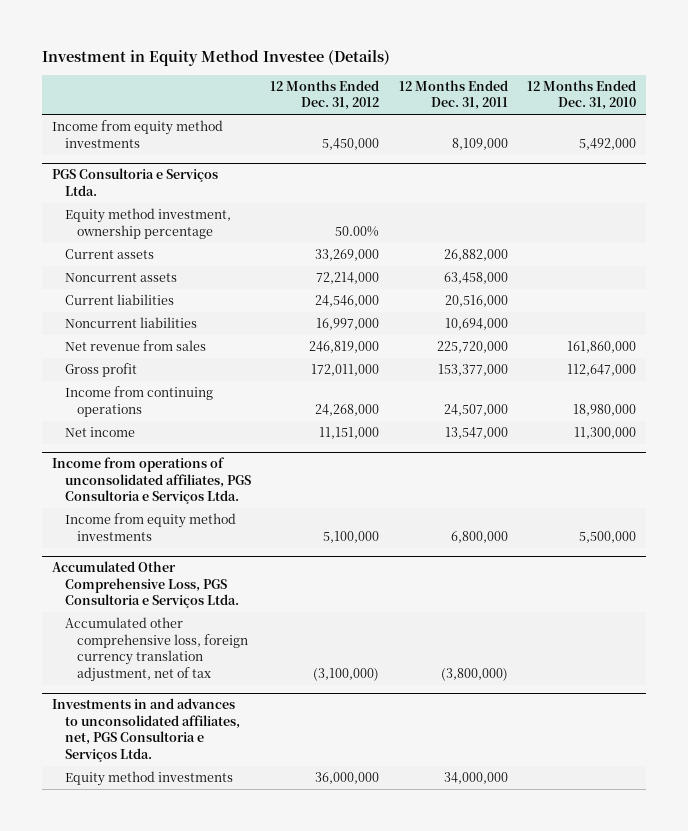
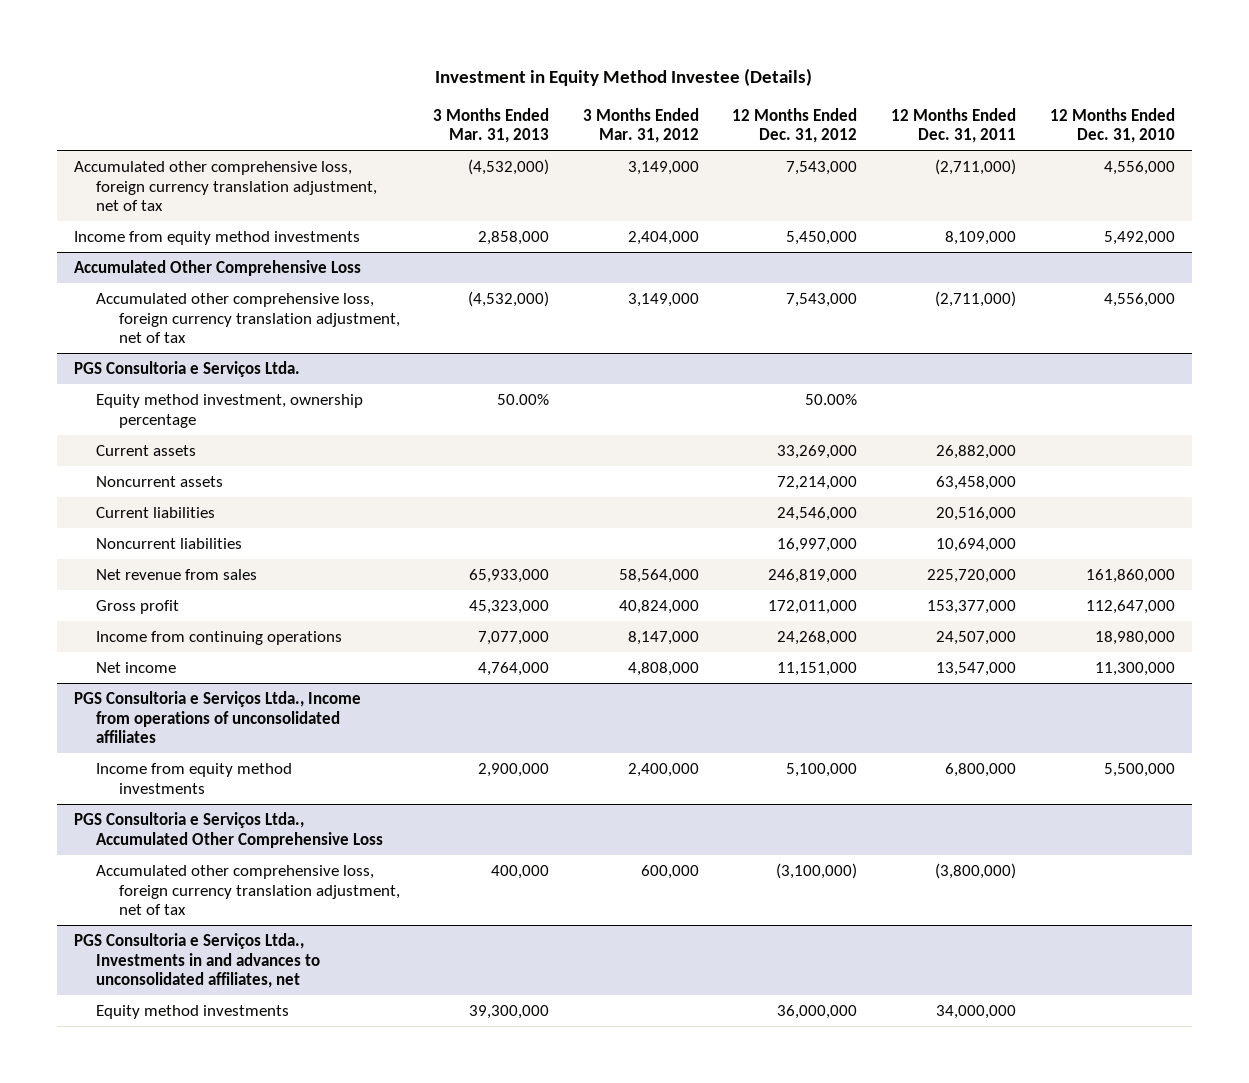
- | 12 Months Ended Dec. 31, 2012 | 12 Months Ended Dec. 31, 2011 | 12 Months Ended Dec. 31, 2010
+ | 3 Months Ended Mar. 31, 2013 | 3 Months Ended Mar. 31, 2012 | 12 Months Ended Dec. 31, 2012 | 12 Months Ended Dec. 31, 2011 | 12 Months Ended Dec. 31, 2010
+ Accumulated other comprehensive loss, foreign currency translation adjustment, net of tax | (4,532,000) | 3,149,000 | 7,543,000 | (2,711,000) | 4,556,000
+ Accumulated Other Comprehensive Loss
+ Accumulated other comprehensive loss, foreign currency translation adjustment, net of tax | (4,532,000) | 3,149,000 | 7,543,000 | (2,711,000) | 4,556,000
- Income from operations of unconsolidated affiliates, PGS Consultoria e Serviços Ltda.
+ PGS Consultoria e Serviços Ltda., Income from operations of unconsolidated affiliates
- Accumulated Other Comprehensive Loss, PGS Consultoria e Serviços Ltda.
+ PGS Consultoria e Serviços Ltda., Accumulated Other Comprehensive Loss
- Investments in and advances to unconsolidated affiliates, net, PGS Consultoria e Serviços Ltda.
+ PGS Consultoria e Serviços Ltda., Investments in and advances to unconsolidated affiliates, net

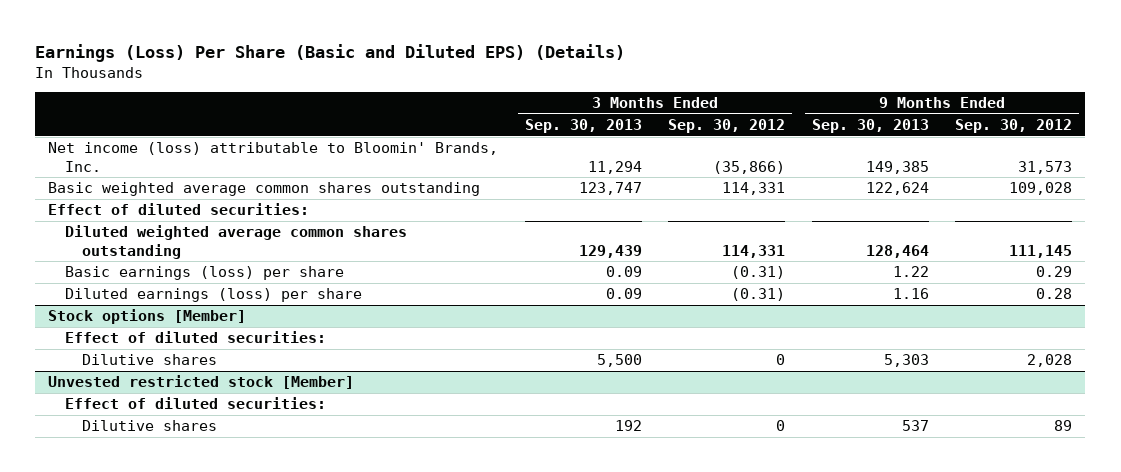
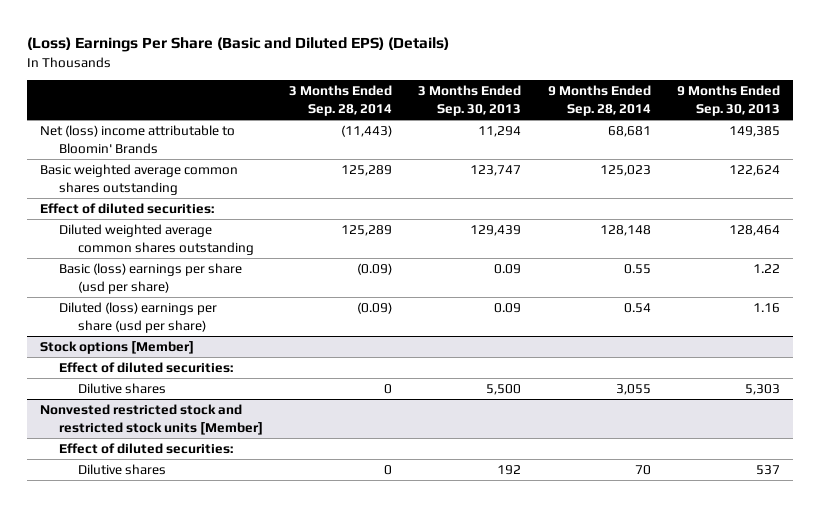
- Earnings (Loss) Per Share (Basic and Diluted EPS) (Details)
+ (Loss) Earnings Per Share (Basic and Diluted EPS) (Details)
- | 3 Months Ended Sep. 30, 2013 | 3 Months Ended Sep. 30, 2012 | 9 Months Ended Sep. 30, 2013 | 9 Months Ended Sep. 30, 2012
+ | 3 Months Ended Sep. 28, 2014 | 3 Months Ended Sep. 30, 2013 | 9 Months Ended Sep. 28, 2014 | 9 Months Ended Sep. 30, 2013
- Net income (loss) attributable to Bloomin' Brands, Inc. | 11,294 | (35,866) | 149,385 | 31,573
+ Net (loss) income attributable to Bloomin' Brands | (11,443) | 11,294 | 68,681 | 149,385
- Basic earnings (loss) per share | 0.09 | (0.31) | 1.22 | 0.29
- Diluted earnings (loss) per share | 0.09 | (0.31) | 1.16 | 0.28
+ Basic (loss) earnings per share (usd per share) | (0.09) | 0.09 | 0.55 | 1.22
+ Diluted (loss) earnings per share (usd per share) | (0.09) | 0.09 | 0.54 | 1.16
- Unvested restricted stock [Member]
+ Nonvested restricted stock and restricted stock units [Member]

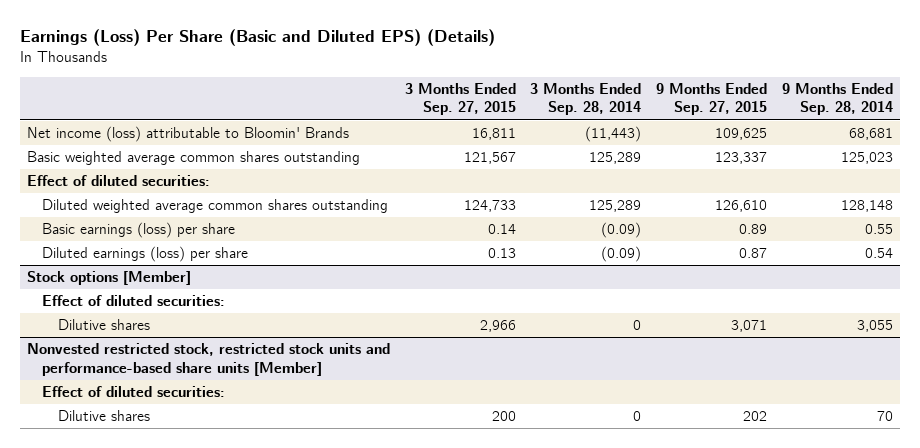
- (Loss) Earnings Per Share (Basic and Diluted EPS) (Details)
+ Earnings (Loss) Per Share (Basic and Diluted EPS) (Details)
- | 3 Months Ended Sep. 28, 2014 | 3 Months Ended Sep. 30, 2013 | 9 Months Ended Sep. 28, 2014 | 9 Months Ended Sep. 30, 2013
+ | 3 Months Ended Sep. 27, 2015 | 3 Months Ended Sep. 28, 2014 | 9 Months Ended Sep. 27, 2015 | 9 Months Ended Sep. 28, 2014
- Net (loss) income attributable to Bloomin' Brands | (11,443) | 11,294 | 68,681 | 149,385
+ Net income (loss) attributable to Bloomin' Brands | 16,811 | (11,443) | 109,625 | 68,681
- Basic (loss) earnings per share (usd per share) | (0.09) | 0.09 | 0.55 | 1.22
- Diluted (loss) earnings per share (usd per share) | (0.09) | 0.09 | 0.54 | 1.16
+ Basic earnings (loss) per share | 0.14 | (0.09) | 0.89 | 0.55
+ Diluted earnings (loss) per share | 0.13 | (0.09) | 0.87 | 0.54
- Nonvested restricted stock and restricted stock units [Member]
+ Nonvested restricted stock, restricted stock units and performance-based share units [Member]

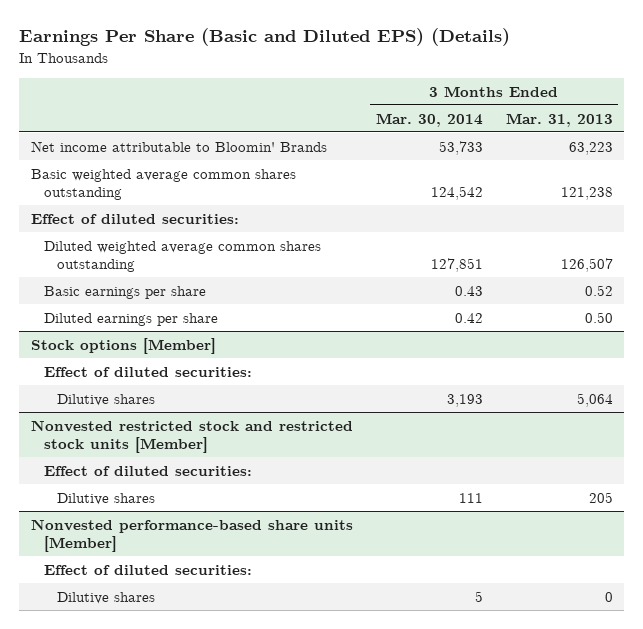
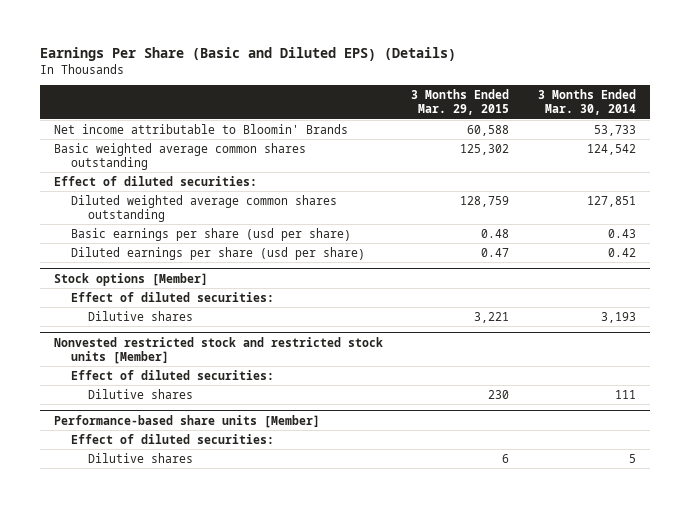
- | 3 Months Ended Mar. 30, 2014 | 3 Months Ended Mar. 31, 2013
+ | 3 Months Ended Mar. 29, 2015 | 3 Months Ended Mar. 30, 2014
- Basic earnings per share | 0.43 | 0.52
- Diluted earnings per share | 0.42 | 0.50
+ Basic earnings per share (usd per share) | 0.48 | 0.43
+ Diluted earnings per share (usd per share) | 0.47 | 0.42
- Nonvested performance-based share units [Member]
+ Performance-based share units [Member]

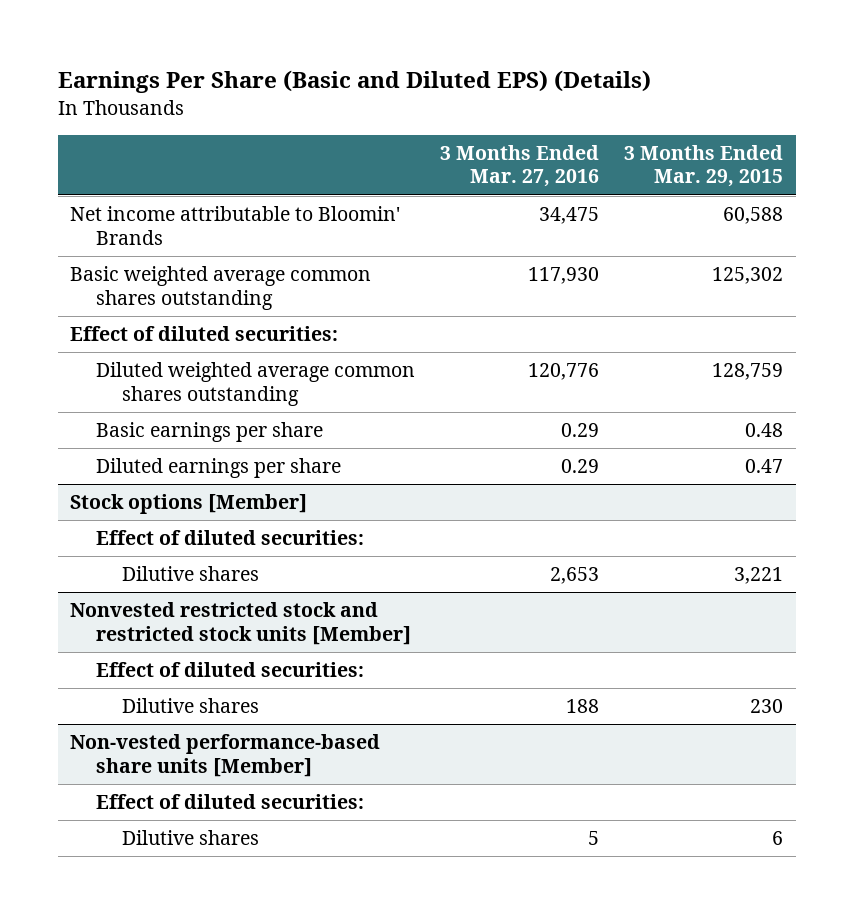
- | 3 Months Ended Mar. 29, 2015 | 3 Months Ended Mar. 30, 2014
+ | 3 Months Ended Mar. 27, 2016 | 3 Months Ended Mar. 29, 2015
- Basic earnings per share (usd per share) | 0.48 | 0.43
- Diluted earnings per share (usd per share) | 0.47 | 0.42
+ Basic earnings per share | 0.29 | 0.48
+ Diluted earnings per share | 0.29 | 0.47
- Performance-based share units [Member]
+ Non-vested performance-based share units [Member]

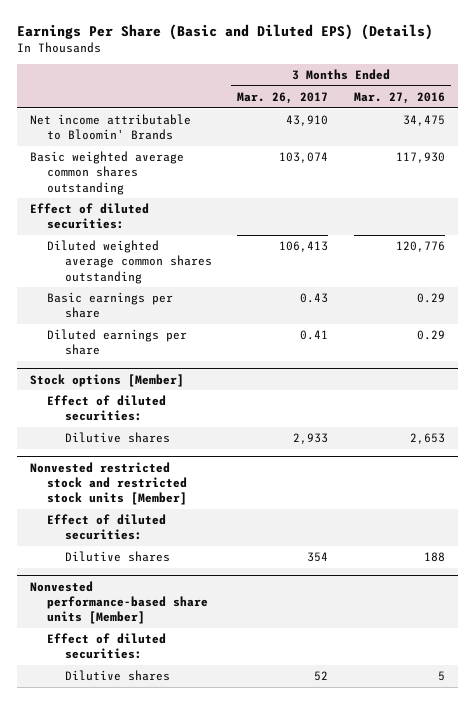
- | 3 Months Ended Mar. 27, 2016 | 3 Months Ended Mar. 29, 2015
+ | 3 Months Ended Mar. 26, 2017 | 3 Months Ended Mar. 27, 2016
- Non-vested performance-based share units [Member]
+ Nonvested performance-based share units [Member]

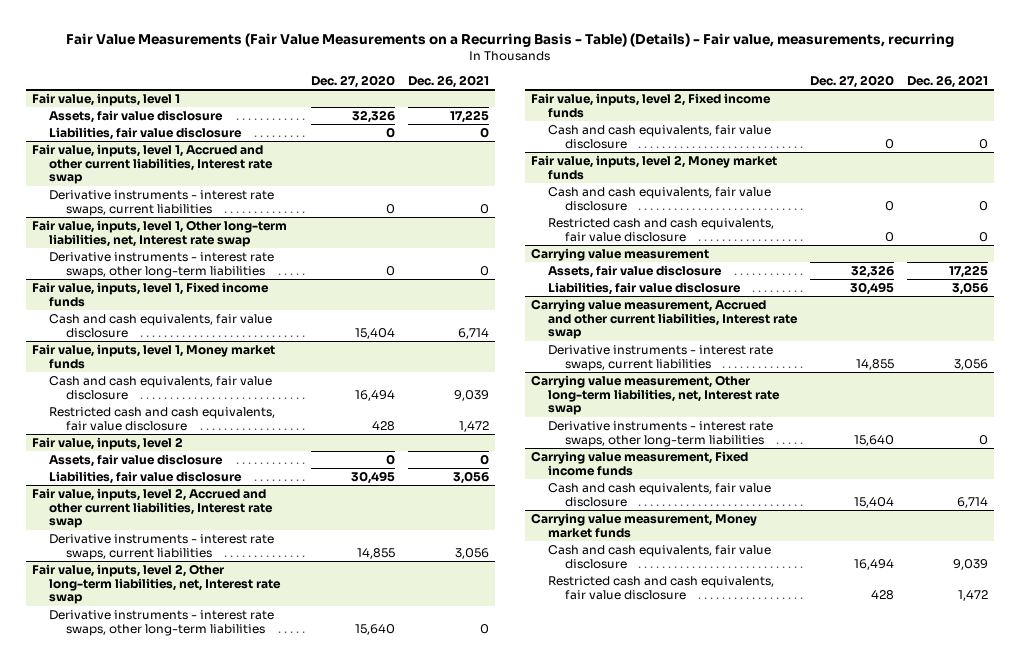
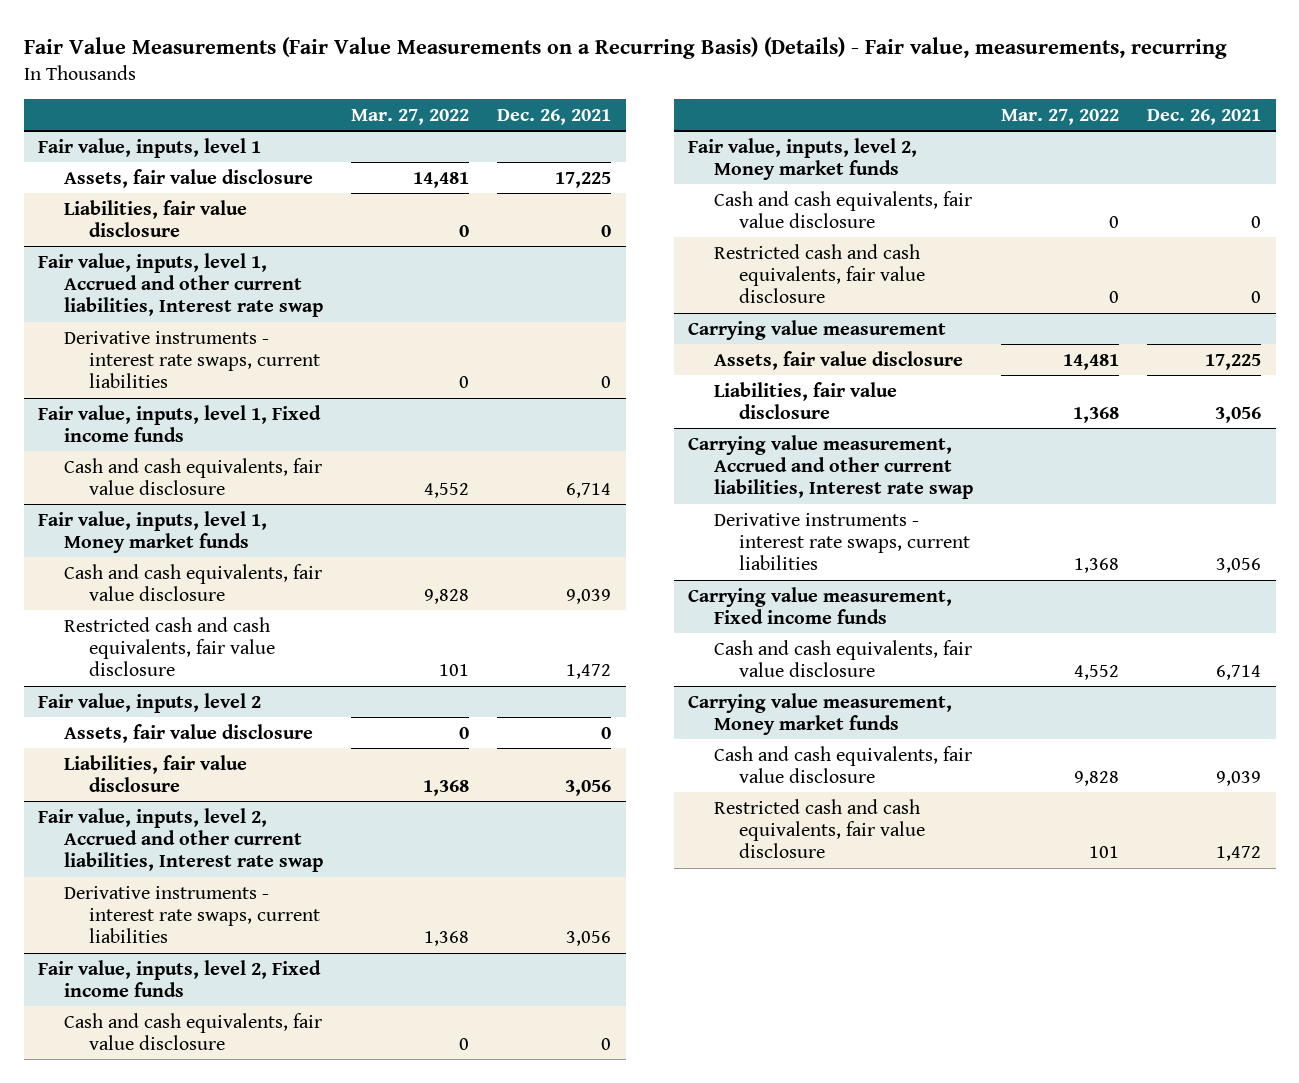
- Fair Value Measurements (Fair Value Measurements on a Recurring Basis - Table) (Details) - Fair value, measurements, recurring
+ Fair Value Measurements (Fair Value Measurements on a Recurring Basis) (Details) - Fair value, measurements, recurring
- | Dec. 27, 2020 | Dec. 26, 2021
+ | Mar. 27, 2022 | Dec. 26, 2021
- Fair value, inputs, level 1, Other long-term liabilities, net, Interest rate swap
- Derivative instruments - interest rate swaps, other long-term liabilities | 0 | 0
- Fair value, inputs, level 2, Other long-term liabilities, net, Interest rate swap
- Derivative instruments - interest rate swaps, other long-term liabilities | 15,640 | 0
- Carrying value measurement, Other long-term liabilities, net, Interest rate swap
- Derivative instruments - interest rate swaps, other long-term liabilities | 15,640 | 0

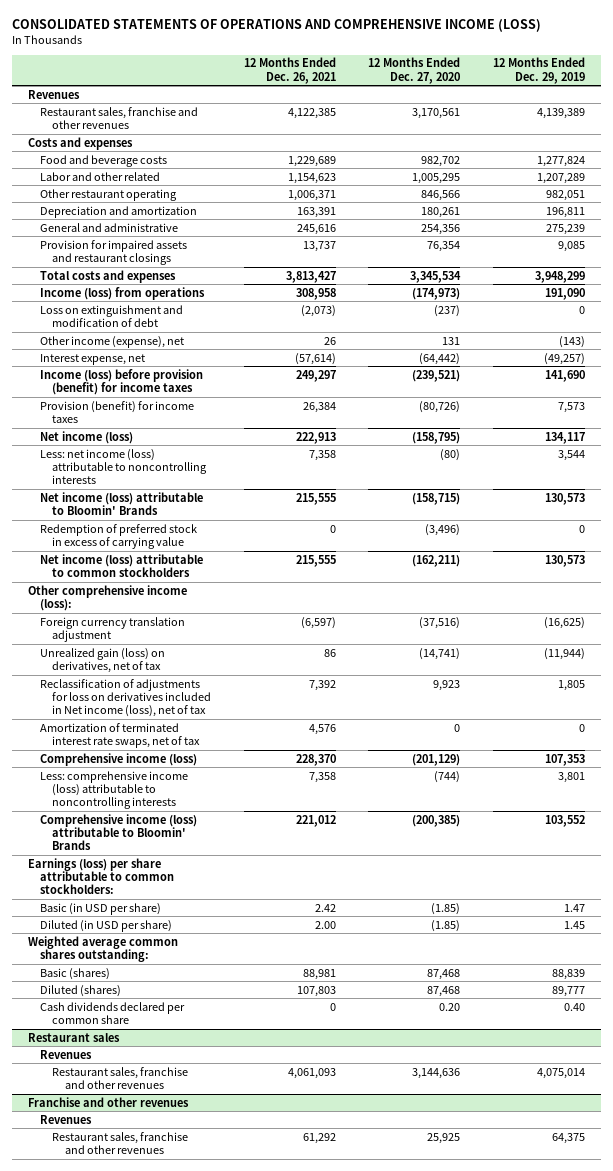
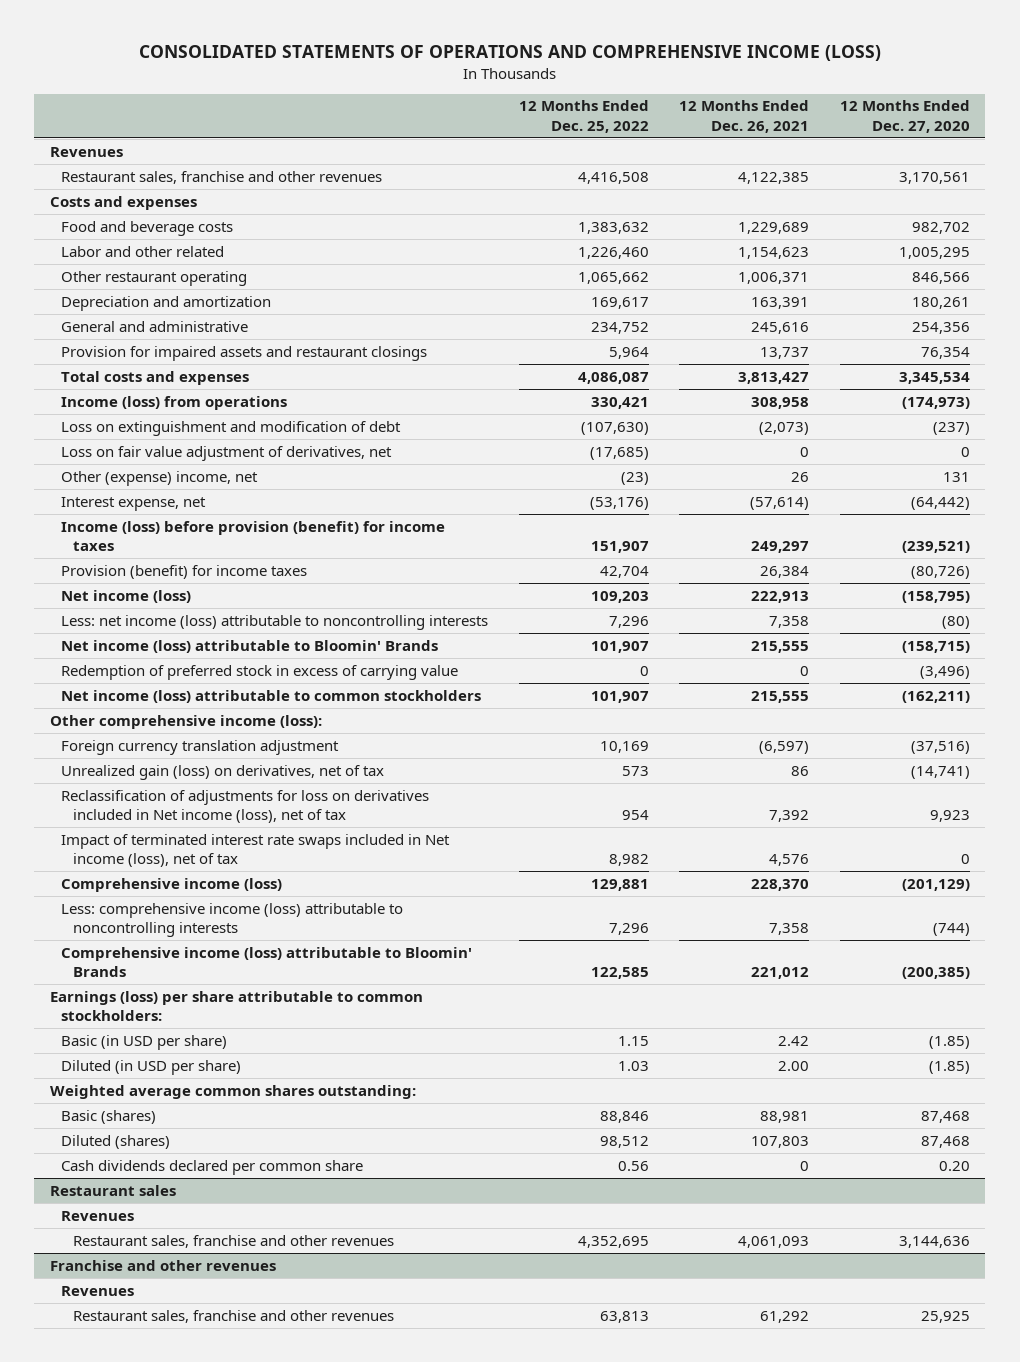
- | 12 Months Ended Dec. 26, 2021 | 12 Months Ended Dec. 27, 2020 | 12 Months Ended Dec. 29, 2019
+ | 12 Months Ended Dec. 25, 2022 | 12 Months Ended Dec. 26, 2021 | 12 Months Ended Dec. 27, 2020
- Other income (expense), net | 26 | 131 | (143)
+ Loss on fair value adjustment of derivatives, net | (17,685) | 0 | 0
+ Other (expense) income, net | (23) | 26 | 131
- Amortization of terminated interest rate swaps, net of tax | 4,576 | 0 | 0
+ Impact of terminated interest rate swaps included in Net income (loss), net of tax | 8,982 | 4,576 | 0

